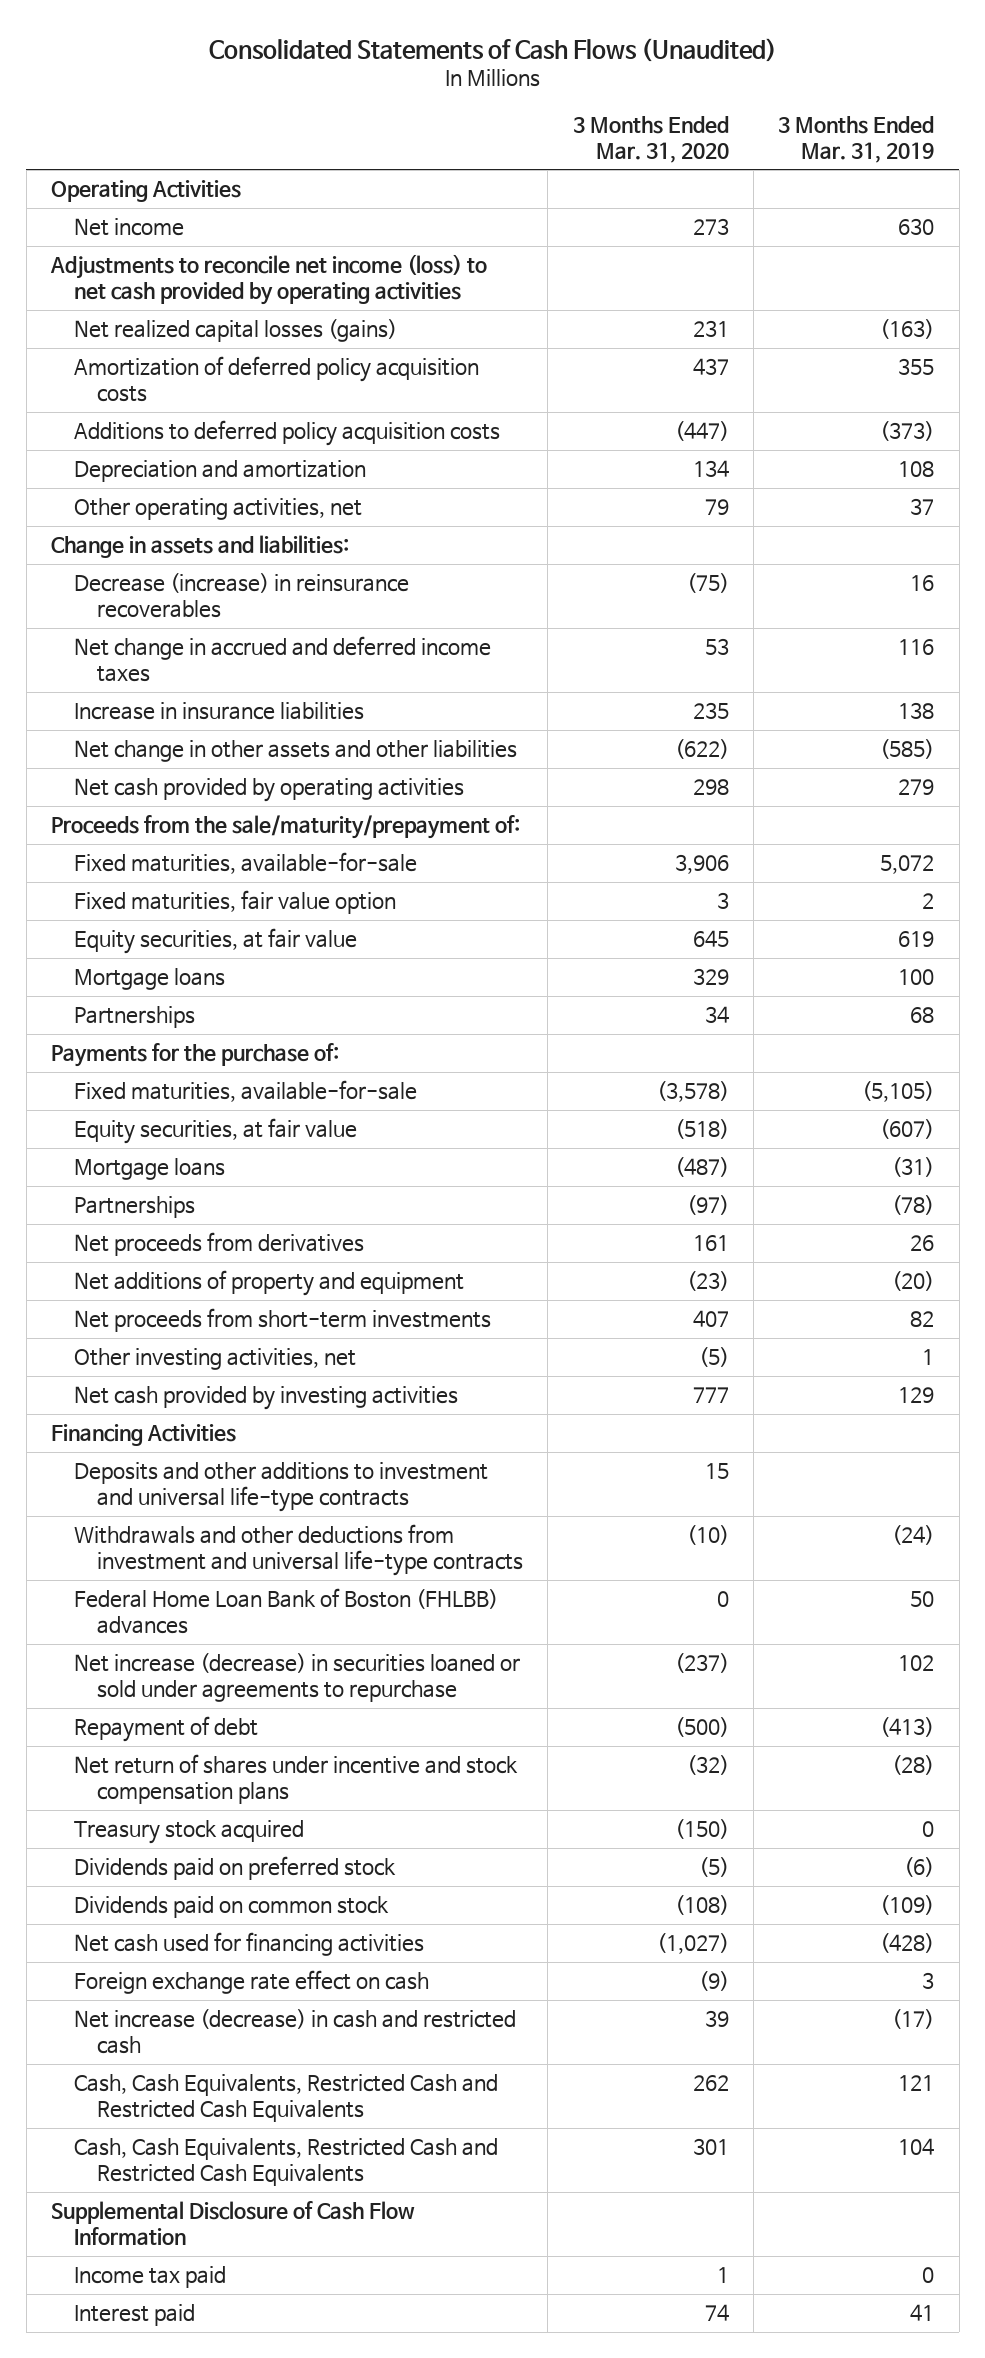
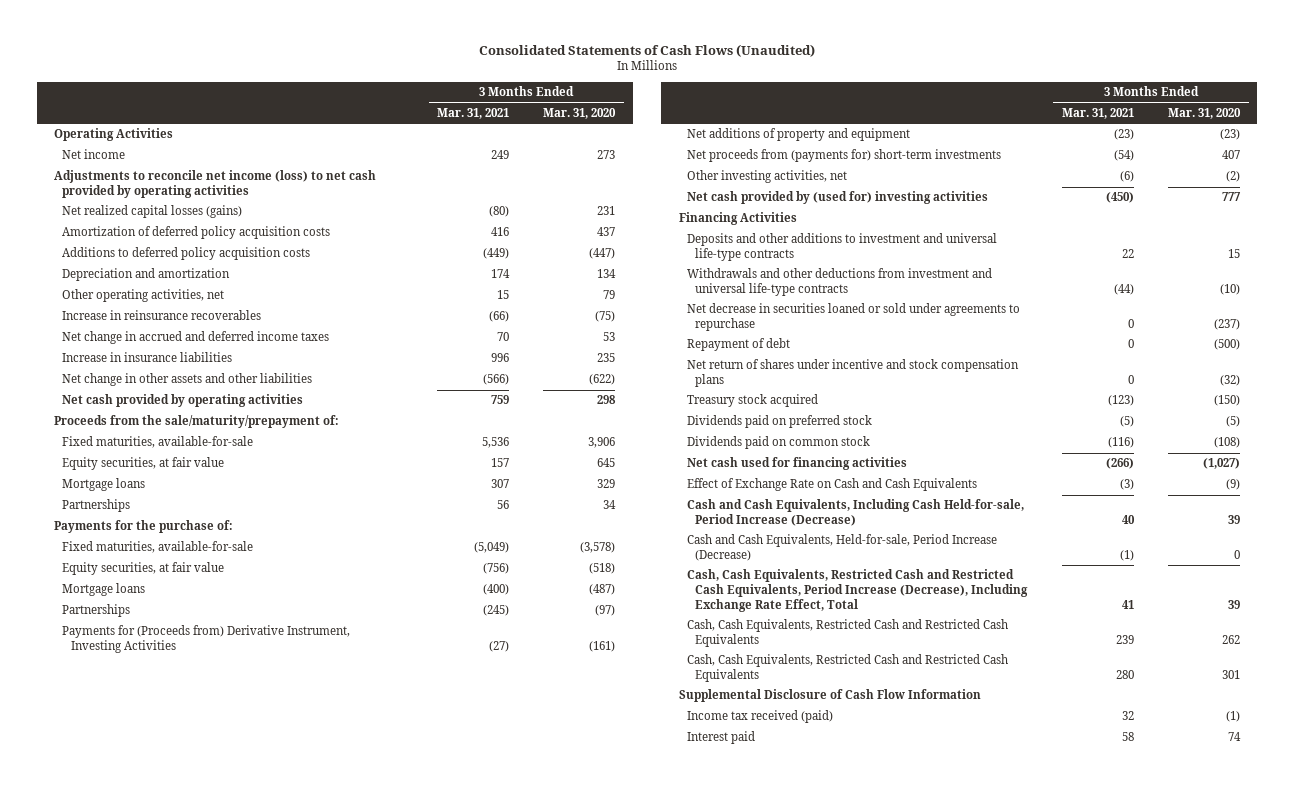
- | 3 Months Ended Mar. 31, 2020 | 3 Months Ended Mar. 31, 2019
+ | 3 Months Ended Mar. 31, 2021 | 3 Months Ended Mar. 31, 2020
- Change in assets and liabilities:
- Decrease (increase) in reinsurance recoverables | (75) | 16
+ Increase in reinsurance recoverables | (66) | (75)
- Fixed maturities, fair value option | 3 | 2
- Net proceeds from derivatives | 161 | 26
+ Payments for (Proceeds from) Derivative Instrument, Investing Activities | (27) | (161)
- Net proceeds from short-term investments | 407 | 82
- Other investing activities, net | (5) | 1
- Net cash provided by investing activities | 777 | 129
+ Net proceeds from (payments for) short-term investments | (54) | 407
+ Other investing activities, net | (6) | (2)
+ Net cash provided by (used for) investing activities | (450) | 777
- Federal Home Loan Bank of Boston (FHLBB) advances | 0 | 50
- Net increase (decrease) in securities loaned or sold under agreements to repurchase | (237) | 102
+ Net decrease in securities loaned or sold under agreements to repurchase | 0 | (237)
- Foreign exchange rate effect on cash | (9) | 3
- Net increase (decrease) in cash and restricted cash | 39 | (17)
+ Effect of Exchange Rate on Cash and Cash Equivalents | (3) | (9)
+ Cash and Cash Equivalents, Including Cash Held-for-sale, Period Increase (Decrease) | 40 | 39
+ Cash and Cash Equivalents, Held-for-sale, Period Increase (Decrease) | (1) | 0
+ Cash, Cash Equivalents, Restricted Cash and Restricted Cash Equivalents, Period Increase (Decrease), Including Exchange Rate Effect, Total | 41 | 39
- Income tax paid | 1 | 0
+ Income tax received (paid) | 32 | (1)

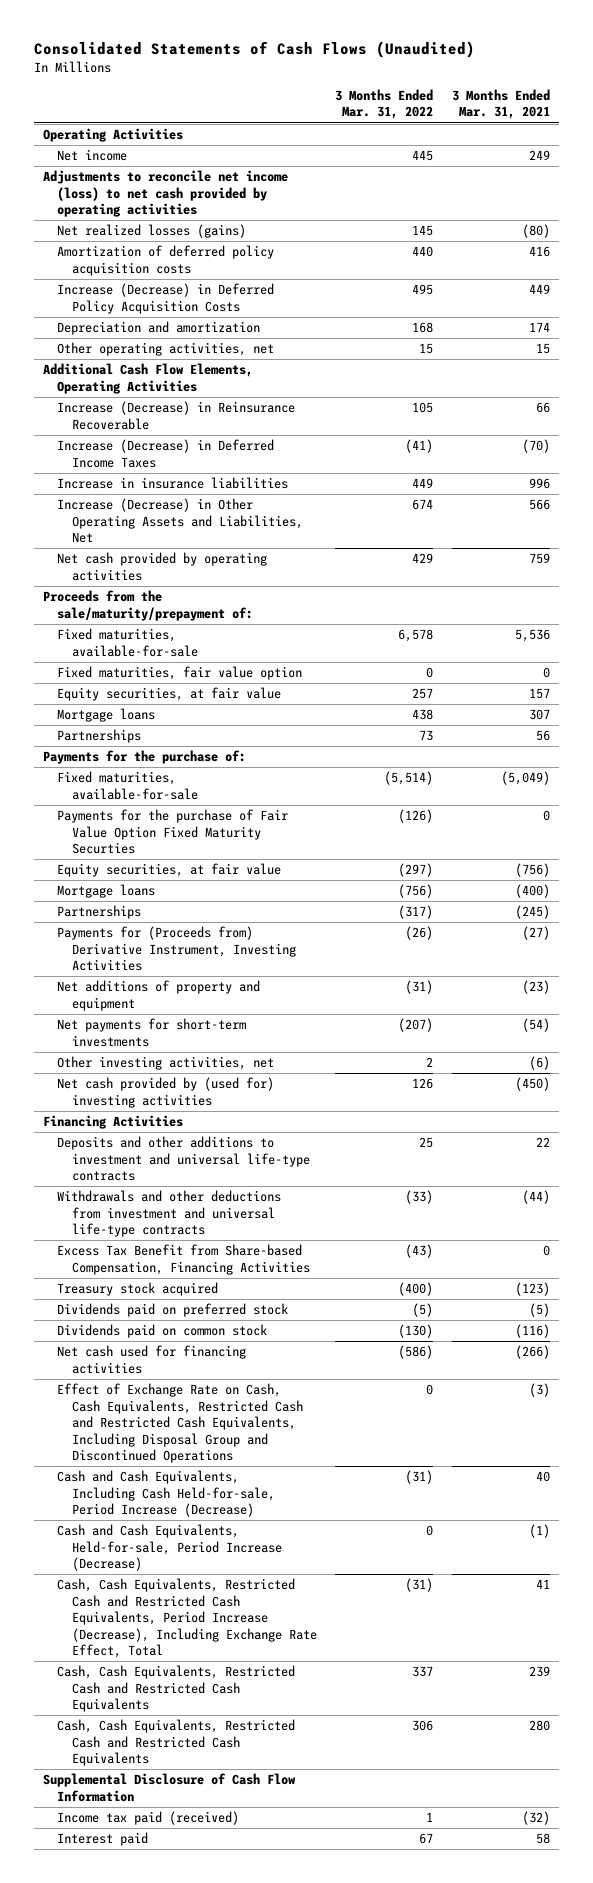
- | 3 Months Ended Mar. 31, 2021 | 3 Months Ended Mar. 31, 2020
+ | 3 Months Ended Mar. 31, 2022 | 3 Months Ended Mar. 31, 2021
- Net realized capital losses (gains) | (80) | 231
+ Net realized losses (gains) | 145 | (80)
- Additions to deferred policy acquisition costs | (449) | (447)
+ Increase (Decrease) in Deferred Policy Acquisition Costs | 495 | 449
- Increase in reinsurance recoverables | (66) | (75)
- Net change in accrued and deferred income taxes | 70 | 53
+ Additional Cash Flow Elements, Operating Activities
+ Increase (Decrease) in Reinsurance Recoverable | 105 | 66
+ Increase (Decrease) in Deferred Income Taxes | (41) | (70)
- Net change in other assets and other liabilities | (566) | (622)
+ Increase (Decrease) in Other Operating Assets and Liabilities, Net | 674 | 566
+ Fixed maturities, fair value option | 0 | 0
+ Payments for the purchase of Fair Value Option Fixed Maturity Securties | (126) | 0
- Net proceeds from (payments for) short-term investments | (54) | 407
+ Net payments for short-term investments | (207) | (54)
- Net decrease in securities loaned or sold under agreements to repurchase | 0 | (237)
- Repayment of debt | 0 | (500)
- Net return of shares under incentive and stock compensation plans | 0 | (32)
+ Excess Tax Benefit from Share-based Compensation, Financing Activities | (43) | 0
- Effect of Exchange Rate on Cash and Cash Equivalents | (3) | (9)
+ Effect of Exchange Rate on Cash, Cash Equivalents, Restricted Cash and Restricted Cash Equivalents, Including Disposal Group and Discontinued Operations | 0 | (3)
- Income tax received (paid) | 32 | (1)
+ Income tax paid (received) | 1 | (32)

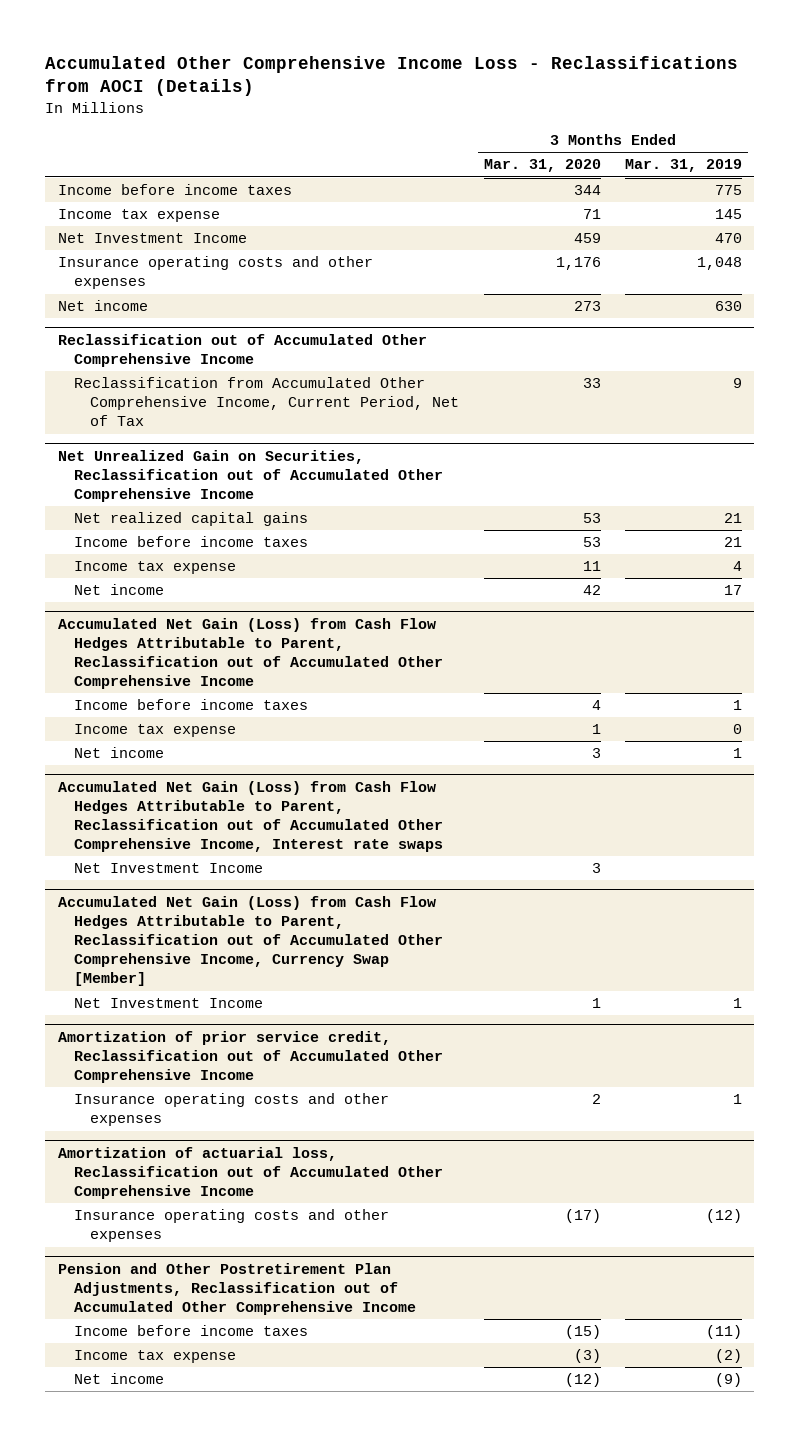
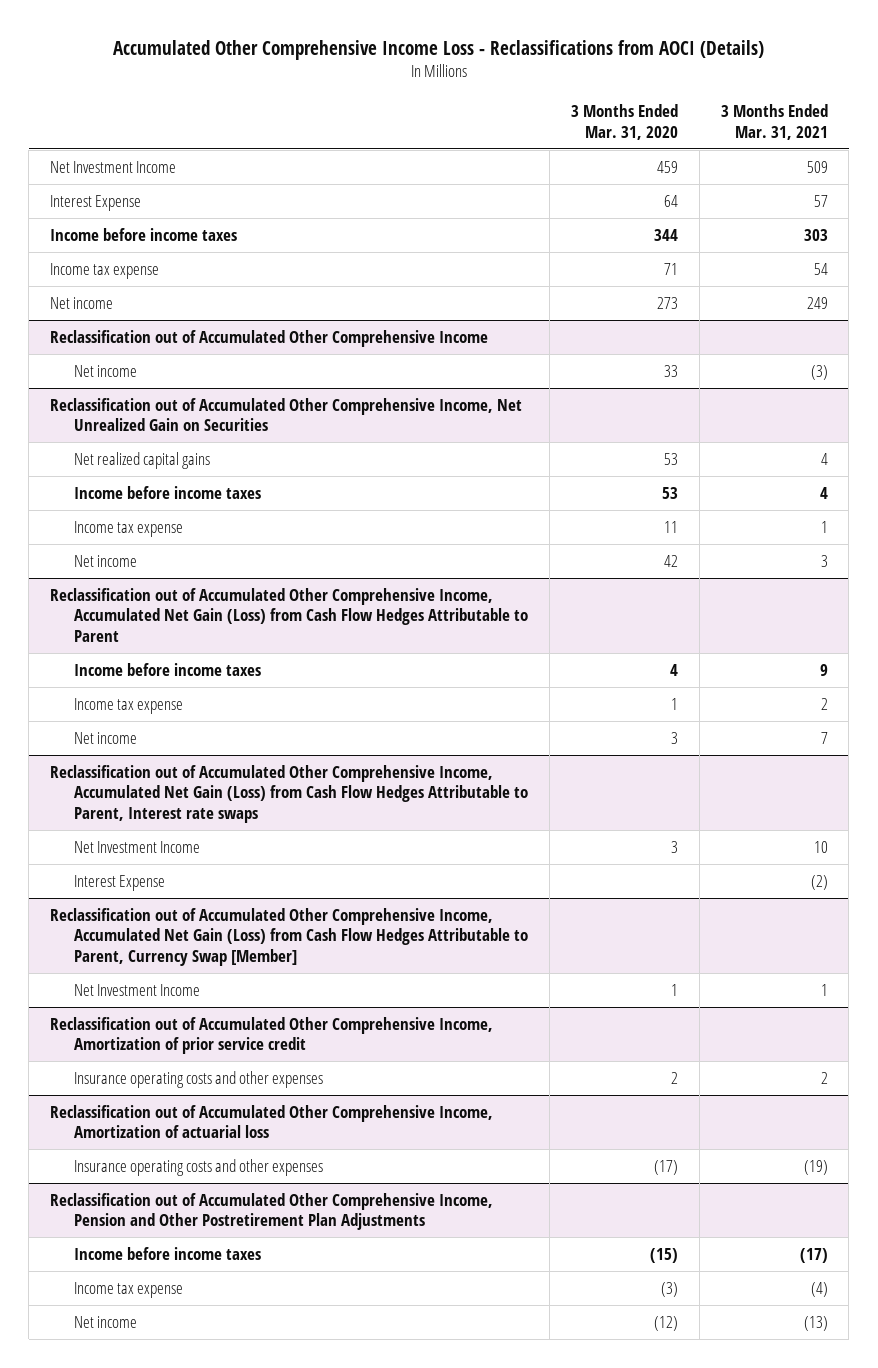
- | 3 Months Ended Mar. 31, 2020 | 3 Months Ended Mar. 31, 2019
+ | 3 Months Ended Mar. 31, 2020 | 3 Months Ended Mar. 31, 2021
moved up: Net Investment Income | 459 | 509
+ Interest Expense | 64 | 57
- Insurance operating costs and other expenses | 1,176 | 1,048
@ Reclassification out of Accumulated Other Comprehensive Income
- Reclassification from Accumulated Other Comprehensive Income, Current Period, Net of Tax | 33 | 9
- Net Unrealized Gain on Securities, Reclassification out of Accumulated Other Comprehensive Income
@ Reclassification out of Accumulated Other Comprehensive Income
+ Net income | 33 | (3)
+ Reclassification out of Accumulated Other Comprehensive Income, Net Unrealized Gain on Securities
- Accumulated Net Gain (Loss) from Cash Flow Hedges Attributable to Parent, Reclassification out of Accumulated Other Comprehensive Income
+ Reclassification out of Accumulated Other Comprehensive Income, Accumulated Net Gain (Loss) from Cash Flow Hedges Attributable to Parent
- Accumulated Net Gain (Loss) from Cash Flow Hedges Attributable to Parent, Reclassification out of Accumulated Other Comprehensive Income, Interest rate swaps
+ Reclassification out of Accumulated Other Comprehensive Income, Accumulated Net Gain (Loss) from Cash Flow Hedges Attributable to Parent, Interest rate swaps
- Accumulated Net Gain (Loss) from Cash Flow Hedges Attributable to Parent, Reclassification out of Accumulated Other Comprehensive Income, Currency Swap [Member]
+ Interest Expense | | (2)
+ Reclassification out of Accumulated Other Comprehensive Income, Accumulated Net Gain (Loss) from Cash Flow Hedges Attributable to Parent, Currency Swap [Member]
- Amortization of prior service credit, Reclassification out of Accumulated Other Comprehensive Income
+ Reclassification out of Accumulated Other Comprehensive Income, Amortization of prior service credit
- Amortization of actuarial loss, Reclassification out of Accumulated Other Comprehensive Income
+ Reclassification out of Accumulated Other Comprehensive Income, Amortization of actuarial loss
- Pension and Other Postretirement Plan Adjustments, Reclassification out of Accumulated Other Comprehensive Income
+ Reclassification out of Accumulated Other Comprehensive Income, Pension and Other Postretirement Plan Adjustments

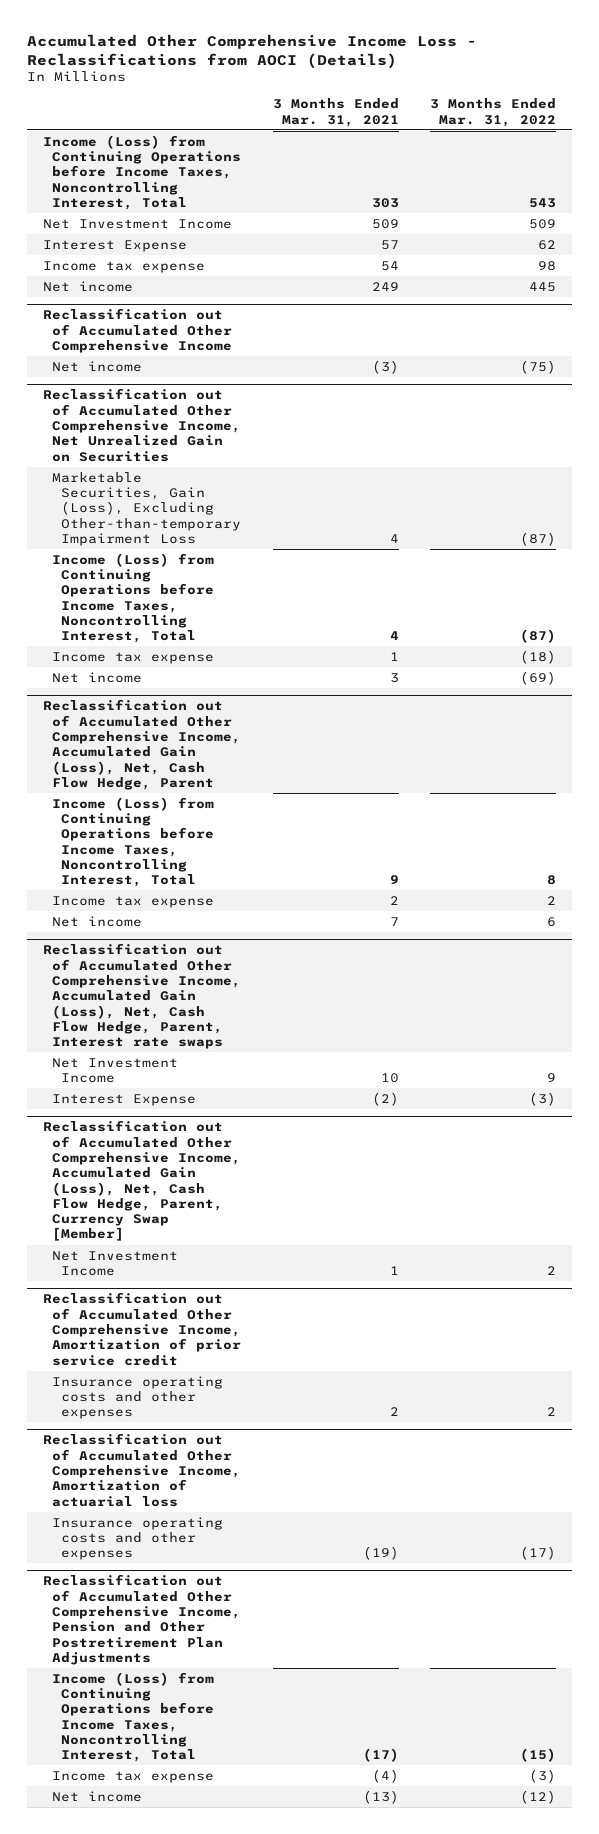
- | 3 Months Ended Mar. 31, 2020 | 3 Months Ended Mar. 31, 2021
+ | 3 Months Ended Mar. 31, 2021 | 3 Months Ended Mar. 31, 2022
+ Income (Loss) from Continuing Operations before Income Taxes, Noncontrolling Interest, Total | 303 | 543
- Income before income taxes | 344 | 303
@ Reclassification out of Accumulated Other Comprehensive Income, Net Unrealized Gain on Securities
- Net realized capital gains | 53 | 4
- Income before income taxes | 53 | 4
+ Marketable Securities, Gain (Loss), Excluding Other-than-temporary Impairment Loss | 4 | (87)
+ Income (Loss) from Continuing Operations before Income Taxes, Noncontrolling Interest, Total | 4 | (87)
- Reclassification out of Accumulated Other Comprehensive Income, Accumulated Net Gain (Loss) from Cash Flow Hedges Attributable to Parent
- Income before income taxes | 4 | 9
+ Reclassification out of Accumulated Other Comprehensive Income, Accumulated Gain (Loss), Net, Cash Flow Hedge, Parent
+ Income (Loss) from Continuing Operations before Income Taxes, Noncontrolling Interest, Total | 9 | 8
- Reclassification out of Accumulated Other Comprehensive Income, Accumulated Net Gain (Loss) from Cash Flow Hedges Attributable to Parent, Interest rate swaps
+ Reclassification out of Accumulated Other Comprehensive Income, Accumulated Gain (Loss), Net, Cash Flow Hedge, Parent, Interest rate swaps
- Reclassification out of Accumulated Other Comprehensive Income, Accumulated Net Gain (Loss) from Cash Flow Hedges Attributable to Parent, Currency Swap [Member]
+ Reclassification out of Accumulated Other Comprehensive Income, Accumulated Gain (Loss), Net, Cash Flow Hedge, Parent, Currency Swap [Member]
@ Reclassification out of Accumulated Other Comprehensive Income, Pension and Other Postretirement Plan Adjustments
- Income before income taxes | (15) | (17)
+ Income (Loss) from Continuing Operations before Income Taxes, Noncontrolling Interest, Total | (17) | (15)

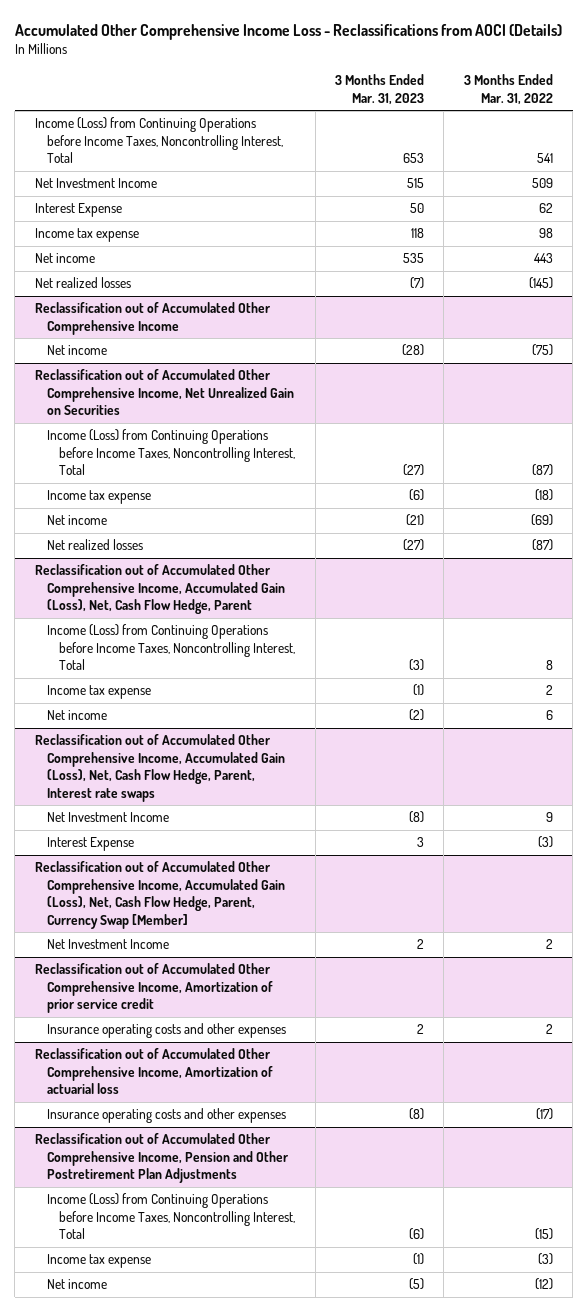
- | 3 Months Ended Mar. 31, 2021 | 3 Months Ended Mar. 31, 2022
+ | 3 Months Ended Mar. 31, 2023 | 3 Months Ended Mar. 31, 2022
- Income (Loss) from Continuing Operations before Income Taxes, Noncontrolling Interest, Total | 303 | 543
+ Income (Loss) from Continuing Operations before Income Taxes, Noncontrolling Interest, Total | 653 | 541
- Net income | 249 | 445
+ Net income | 535 | 443
+ Net realized losses | (7) | (145)
@ Reclassification out of Accumulated Other Comprehensive Income, Net Unrealized Gain on Securities
- Marketable Securities, Gain (Loss), Excluding Other-than-temporary Impairment Loss | 4 | (87)
+ Net realized losses | (27) | (87)

